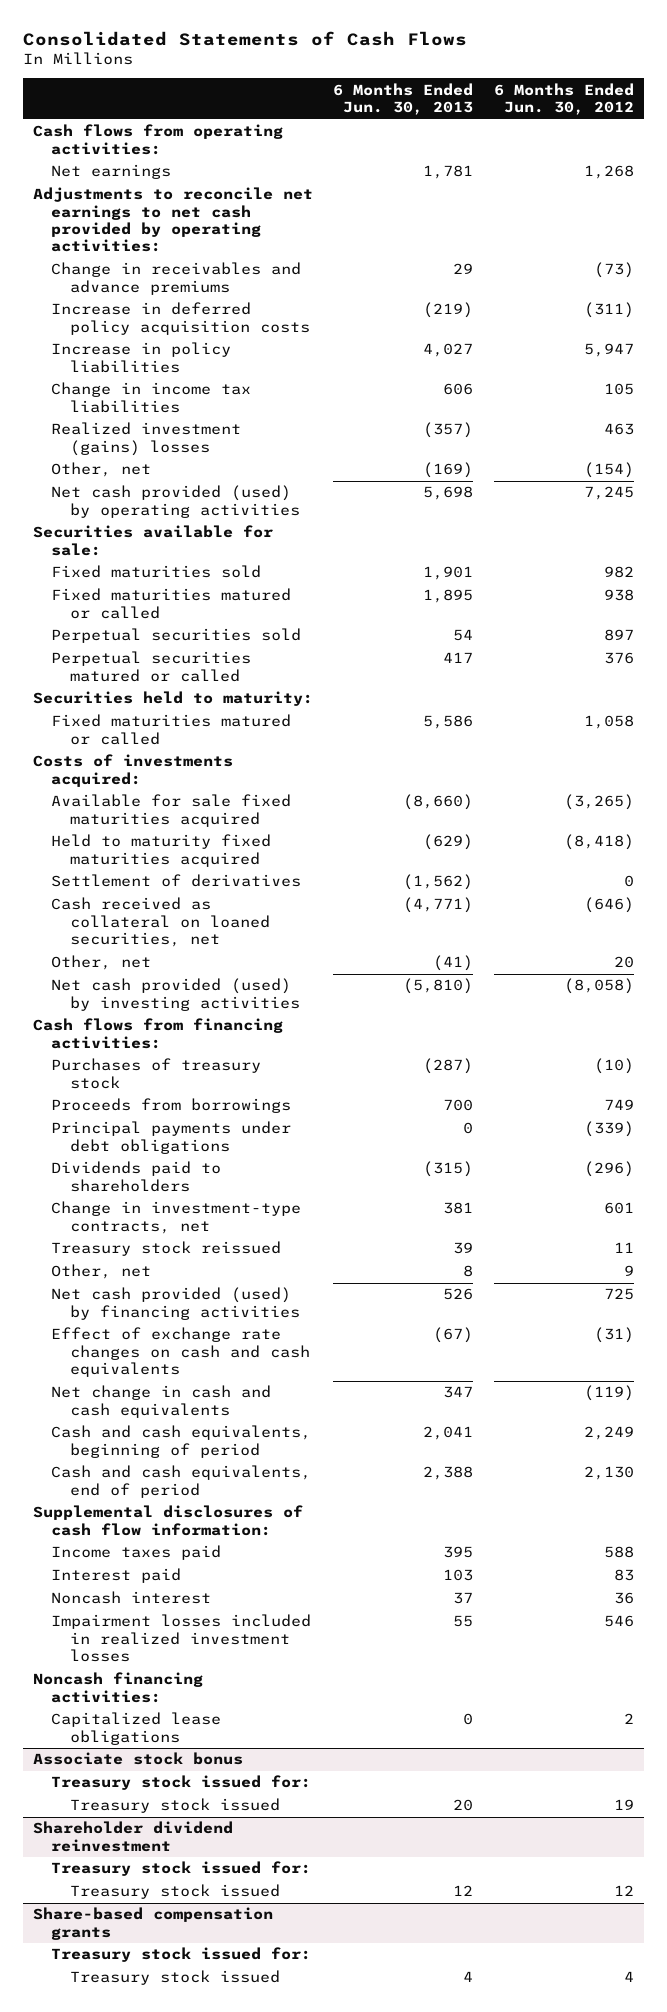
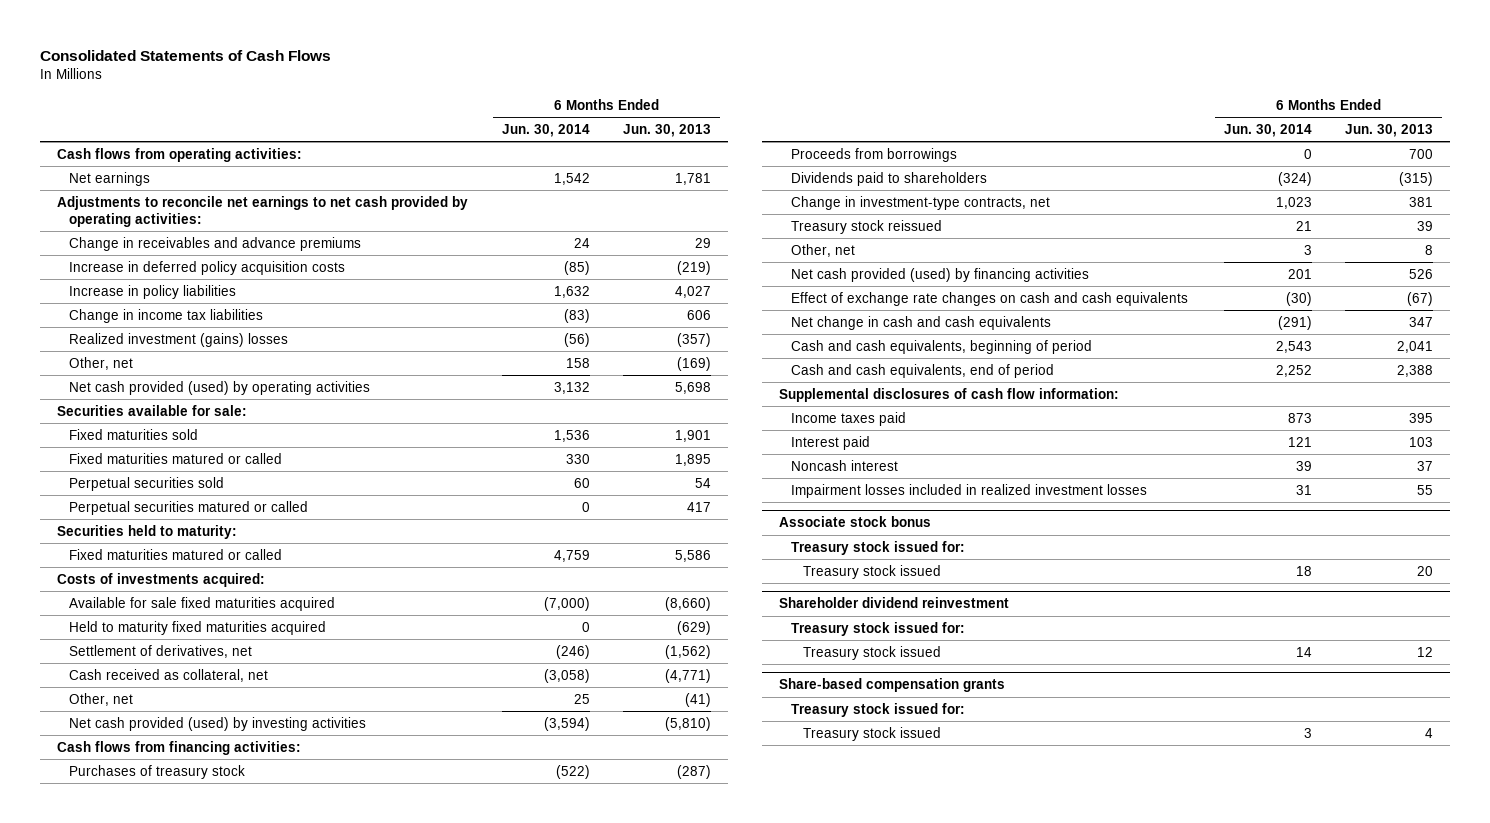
- | 6 Months Ended Jun. 30, 2013 | 6 Months Ended Jun. 30, 2012
+ | 6 Months Ended Jun. 30, 2014 | 6 Months Ended Jun. 30, 2013
- Settlement of derivatives | (1,562) | 0
- Cash received as collateral on loaned securities, net | (4,771) | (646)
+ Settlement of derivatives, net | (246) | (1,562)
+ Cash received as collateral, net | (3,058) | (4,771)
- Principal payments under debt obligations | 0 | (339)
- Noncash financing activities:
- Capitalized lease obligations | 0 | 2

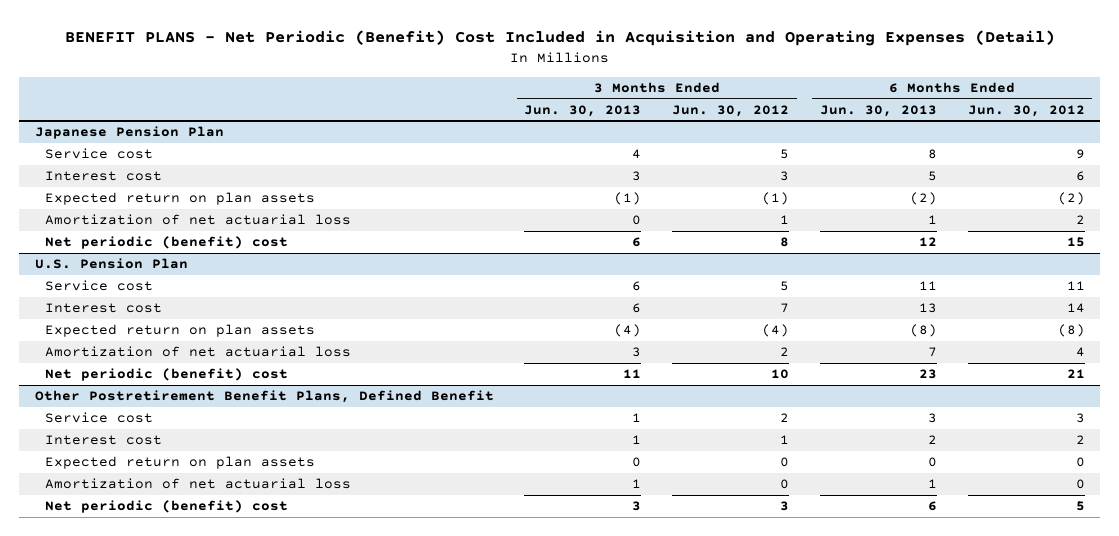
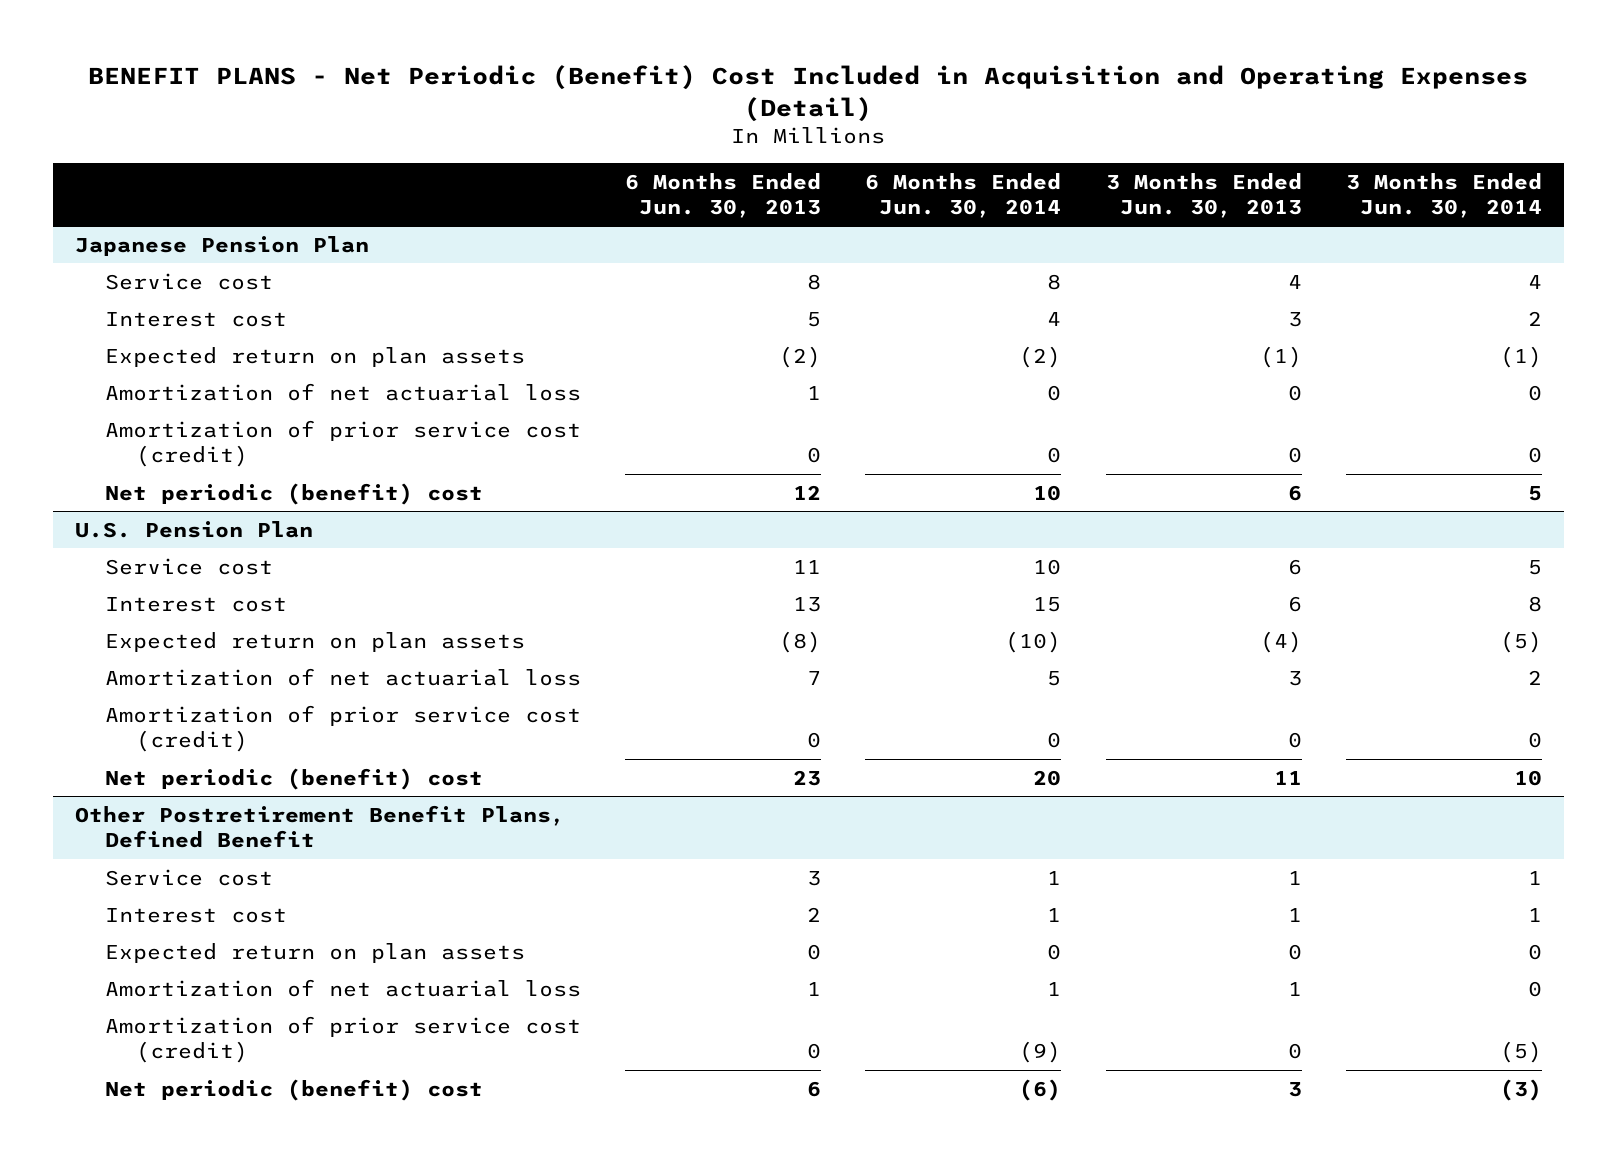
- | 3 Months Ended Jun. 30, 2013 | 3 Months Ended Jun. 30, 2012 | 6 Months Ended Jun. 30, 2013 | 6 Months Ended Jun. 30, 2012
+ | 6 Months Ended Jun. 30, 2013 | 6 Months Ended Jun. 30, 2014 | 3 Months Ended Jun. 30, 2013 | 3 Months Ended Jun. 30, 2014
@ Japanese Pension Plan
+ Amortization of prior service cost (credit) | 0 | 0 | 0 | 0
@ U.S. Pension Plan
+ Amortization of prior service cost (credit) | 0 | 0 | 0 | 0
@ Other Postretirement Benefit Plans, Defined Benefit
+ Amortization of prior service cost (credit) | 0 | (9) | 0 | (5)

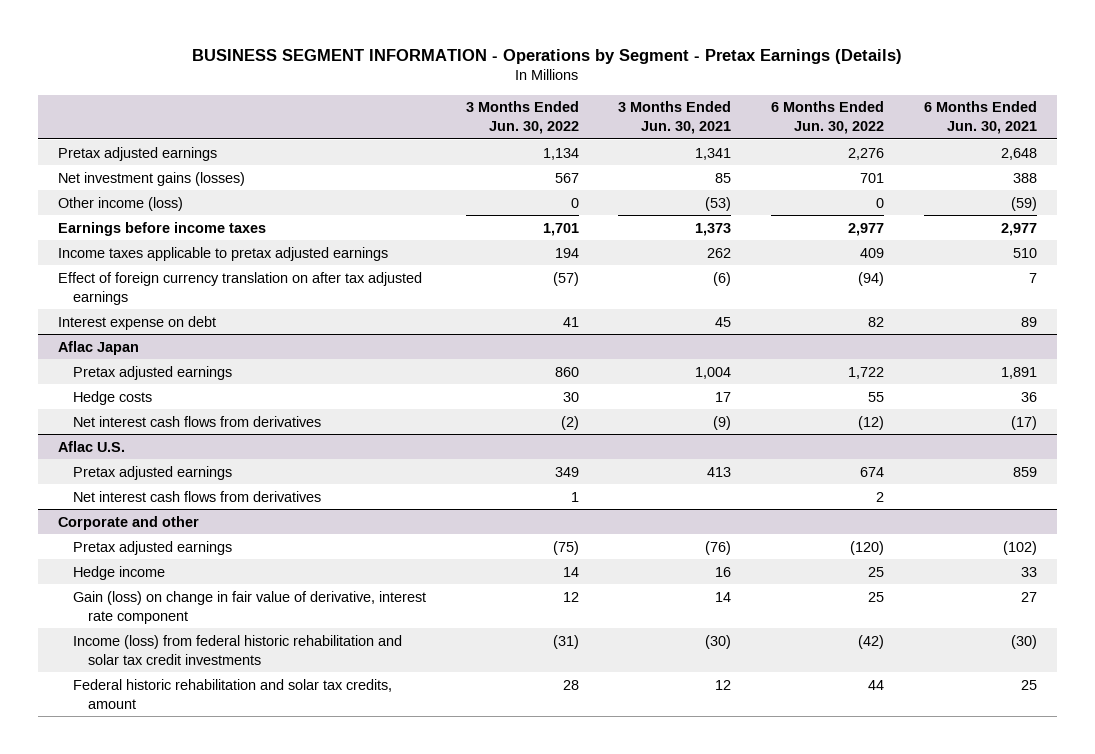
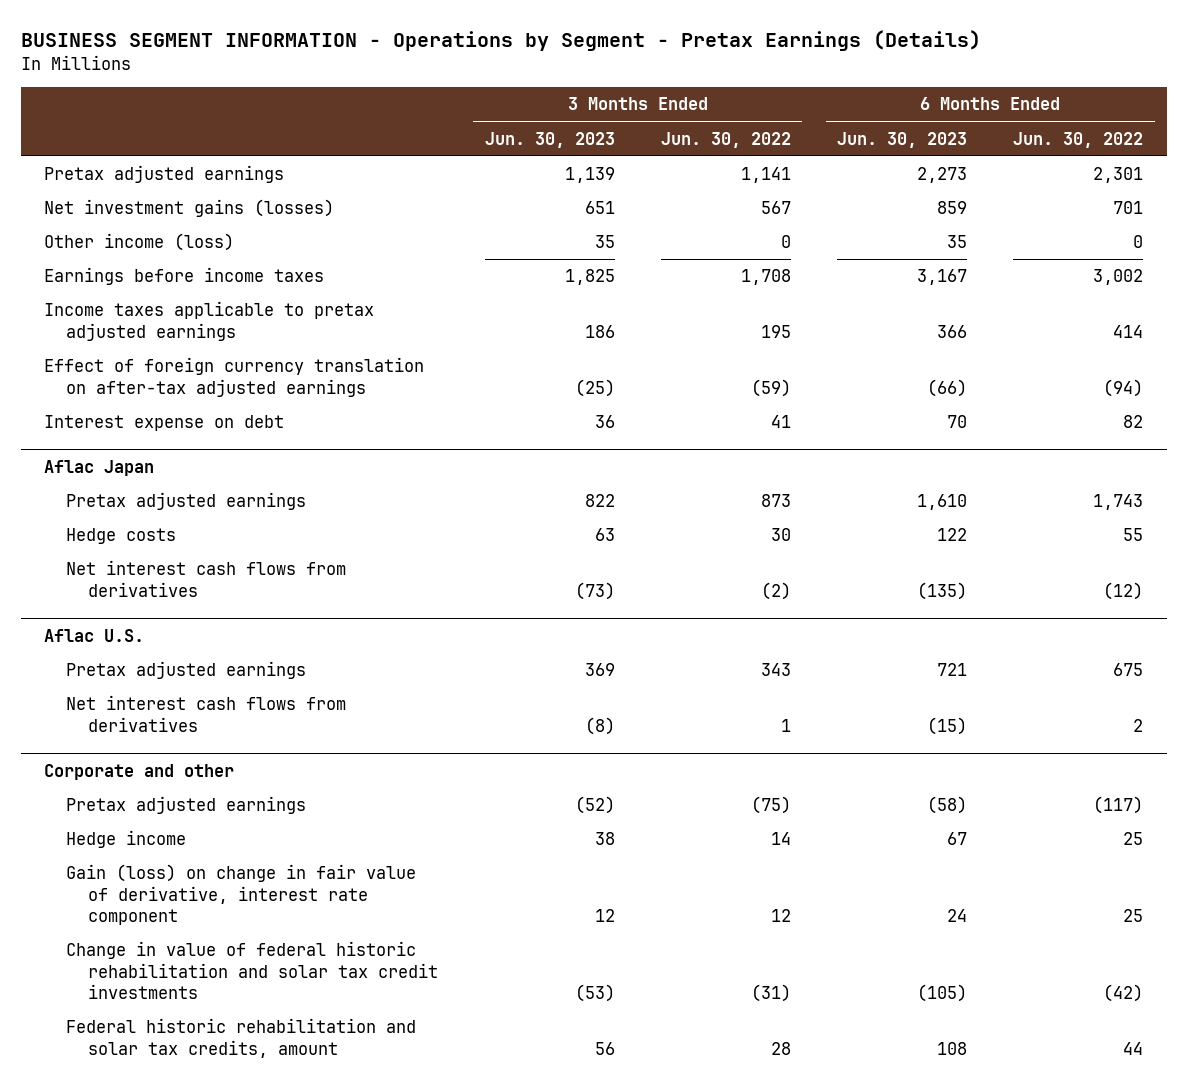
- | 3 Months Ended Jun. 30, 2022 | 3 Months Ended Jun. 30, 2021 | 6 Months Ended Jun. 30, 2022 | 6 Months Ended Jun. 30, 2021
+ | 3 Months Ended Jun. 30, 2023 | 3 Months Ended Jun. 30, 2022 | 6 Months Ended Jun. 30, 2023 | 6 Months Ended Jun. 30, 2022
- Pretax adjusted earnings | 1,134 | 1,341 | 2,276 | 2,648
+ Pretax adjusted earnings | 1,139 | 1,141 | 2,273 | 2,301
- Earnings before income taxes | 1,701 | 1,373 | 2,977 | 2,977
- Income taxes applicable to pretax adjusted earnings | 194 | 262 | 409 | 510
- Effect of foreign currency translation on after tax adjusted earnings | (57) | (6) | (94) | 7
+ Earnings before income taxes | 1,825 | 1,708 | 3,167 | 3,002
+ Income taxes applicable to pretax adjusted earnings | 186 | 195 | 366 | 414
+ Effect of foreign currency translation on after-tax adjusted earnings | (25) | (59) | (66) | (94)
@ Aflac Japan
- Pretax adjusted earnings | 860 | 1,004 | 1,722 | 1,891
+ Pretax adjusted earnings | 822 | 873 | 1,610 | 1,743
@ Aflac U.S.
- Pretax adjusted earnings | 349 | 413 | 674 | 859
+ Pretax adjusted earnings | 369 | 343 | 721 | 675
@ Corporate and other
- Pretax adjusted earnings | (75) | (76) | (120) | (102)
+ Pretax adjusted earnings | (52) | (75) | (58) | (117)
- Income (loss) from federal historic rehabilitation and solar tax credit investments | (31) | (30) | (42) | (30)
+ Change in value of federal historic rehabilitation and solar tax credit investments | (53) | (31) | (105) | (42)

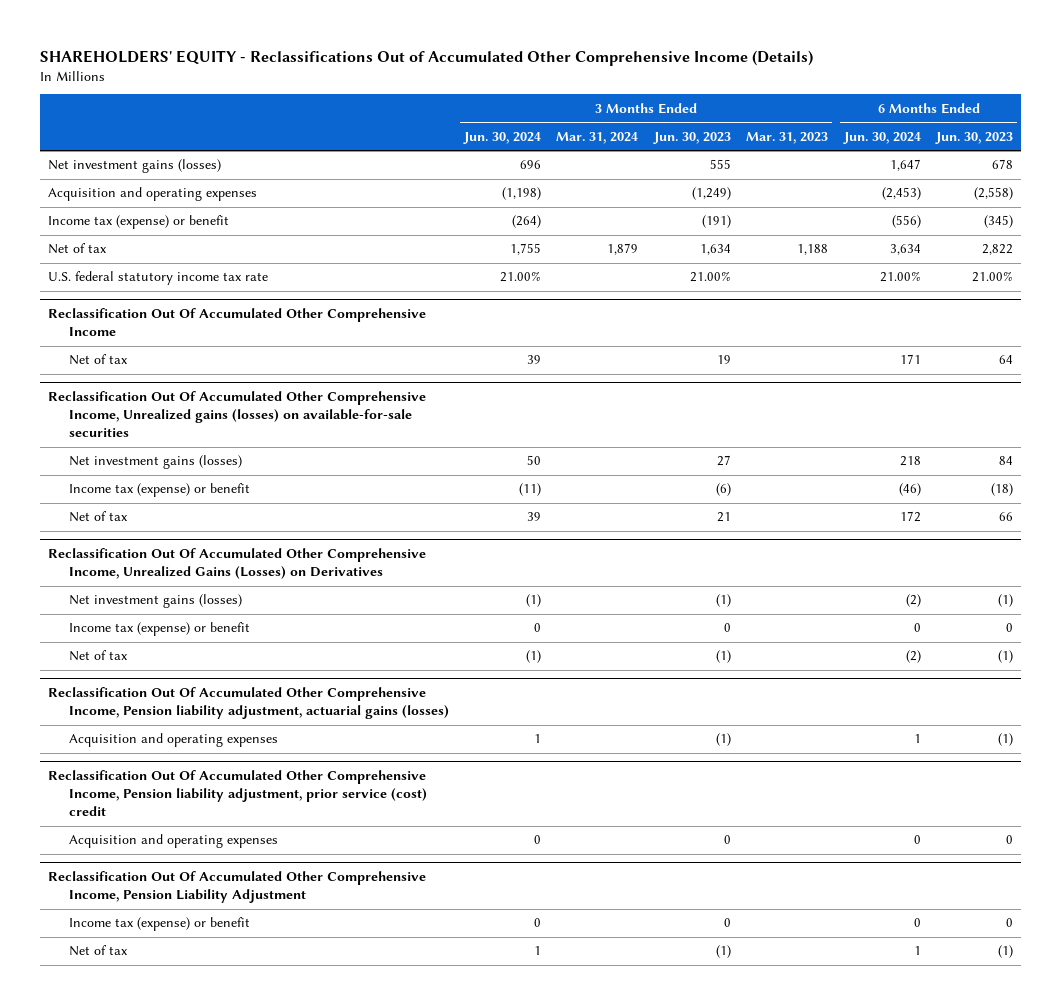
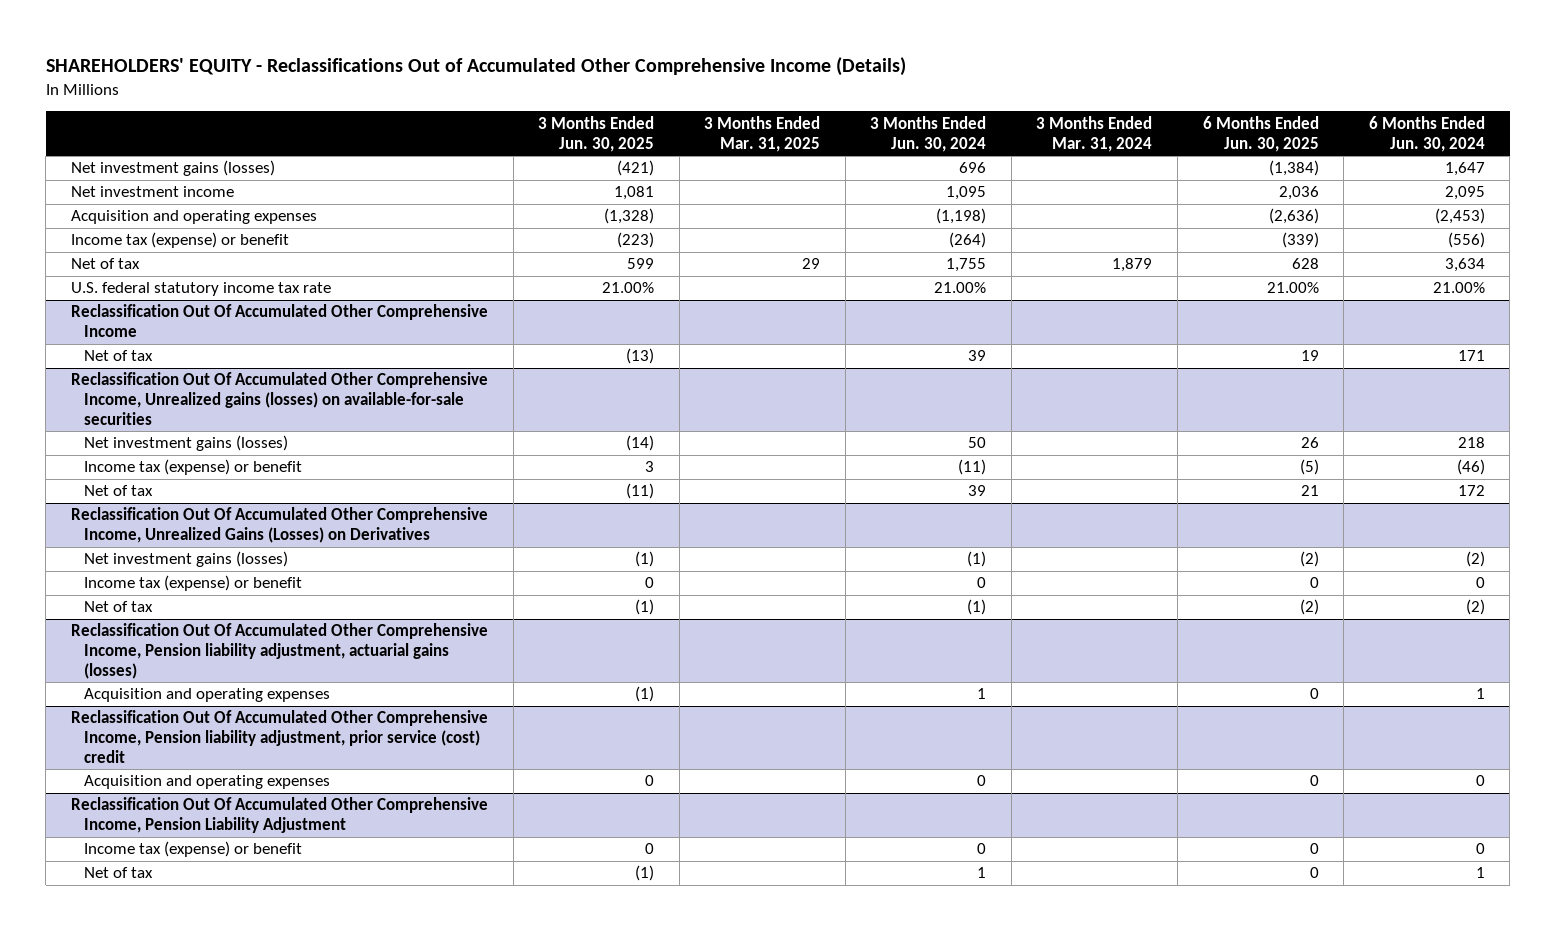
- | 3 Months Ended Jun. 30, 2024 | 3 Months Ended Mar. 31, 2024 | 3 Months Ended Jun. 30, 2023 | 3 Months Ended Mar. 31, 2023 | 6 Months Ended Jun. 30, 2024 | 6 Months Ended Jun. 30, 2023
+ | 3 Months Ended Jun. 30, 2025 | 3 Months Ended Mar. 31, 2025 | 3 Months Ended Jun. 30, 2024 | 3 Months Ended Mar. 31, 2024 | 6 Months Ended Jun. 30, 2025 | 6 Months Ended Jun. 30, 2024
+ Net investment income | 1,081 | | 1,095 | | 2,036 | 2,095

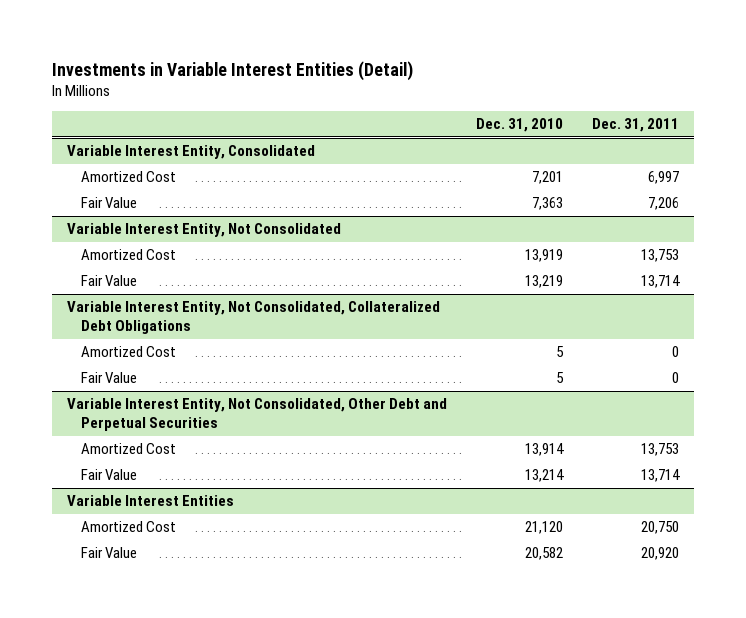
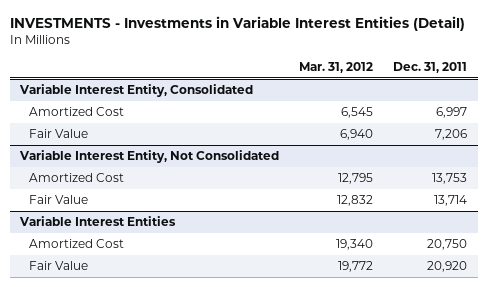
- Investments in Variable Interest Entities (Detail)
+ INVESTMENTS - Investments in Variable Interest Entities (Detail)
- | Dec. 31, 2010 | Dec. 31, 2011
+ | Mar. 31, 2012 | Dec. 31, 2011
- Variable Interest Entity, Not Consolidated, Collateralized Debt Obligations
- Amortized Cost | 5 | 0
- Fair Value | 5 | 0
- Variable Interest Entity, Not Consolidated, Other Debt and Perpetual Securities
- Amortized Cost | 13,914 | 13,753
- Fair Value | 13,214 | 13,714

